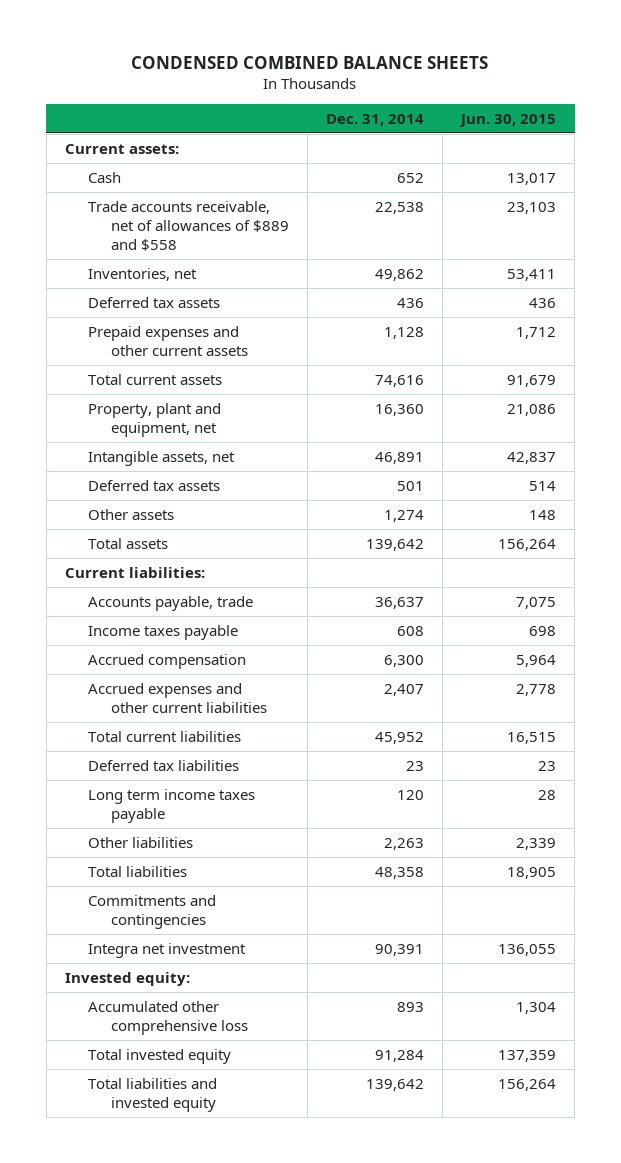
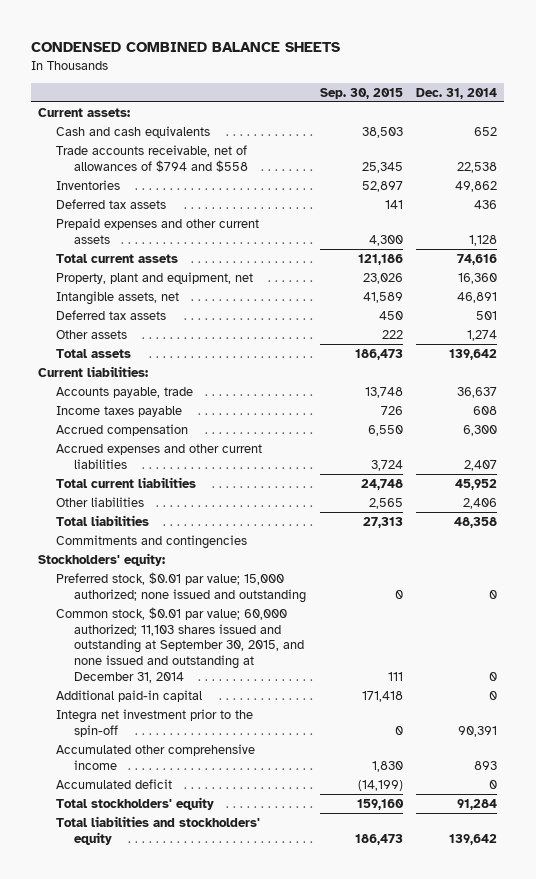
- | Dec. 31, 2014 | Jun. 30, 2015
+ | Sep. 30, 2015 | Dec. 31, 2014
- Cash | 652 | 13,017
- Trade accounts receivable, net of allowances of $889 and $558 | 22,538 | 23,103
- Inventories, net | 49,862 | 53,411
+ Cash and cash equivalents | 38,503 | 652
+ Trade accounts receivable, net of allowances of $794 and $558 | 25,345 | 22,538
+ Inventories | 52,897 | 49,862
- Deferred tax liabilities | 23 | 23
- Long term income taxes payable | 120 | 28
- Other liabilities | 2,263 | 2,339
+ Other liabilities | 2,565 | 2,406
- Integra net investment | 90,391 | 136,055
- Invested equity:
- Accumulated other comprehensive loss | 893 | 1,304
- Total invested equity | 91,284 | 137,359
- Total liabilities and invested equity | 139,642 | 156,264
+ Stockholders' equity:
+ Preferred stock, $0.01 par value; 15,000 authorized; none issued and outstanding | 0 | 0
+ Common stock, $0.01 par value; 60,000 authorized; 11,103 shares issued and outstanding at September 30, 2015, and none issued and outstanding at December 31, 2014 | 111 | 0
+ Additional paid-in capital | 171,418 | 0
+ Integra net investment prior to the spin-off | 0 | 90,391
+ Accumulated other comprehensive income | 1,830 | 893
+ Accumulated deficit | (14,199) | 0
+ Total stockholders' equity | 159,160 | 91,284
+ Total liabilities and stockholders' equity | 186,473 | 139,642

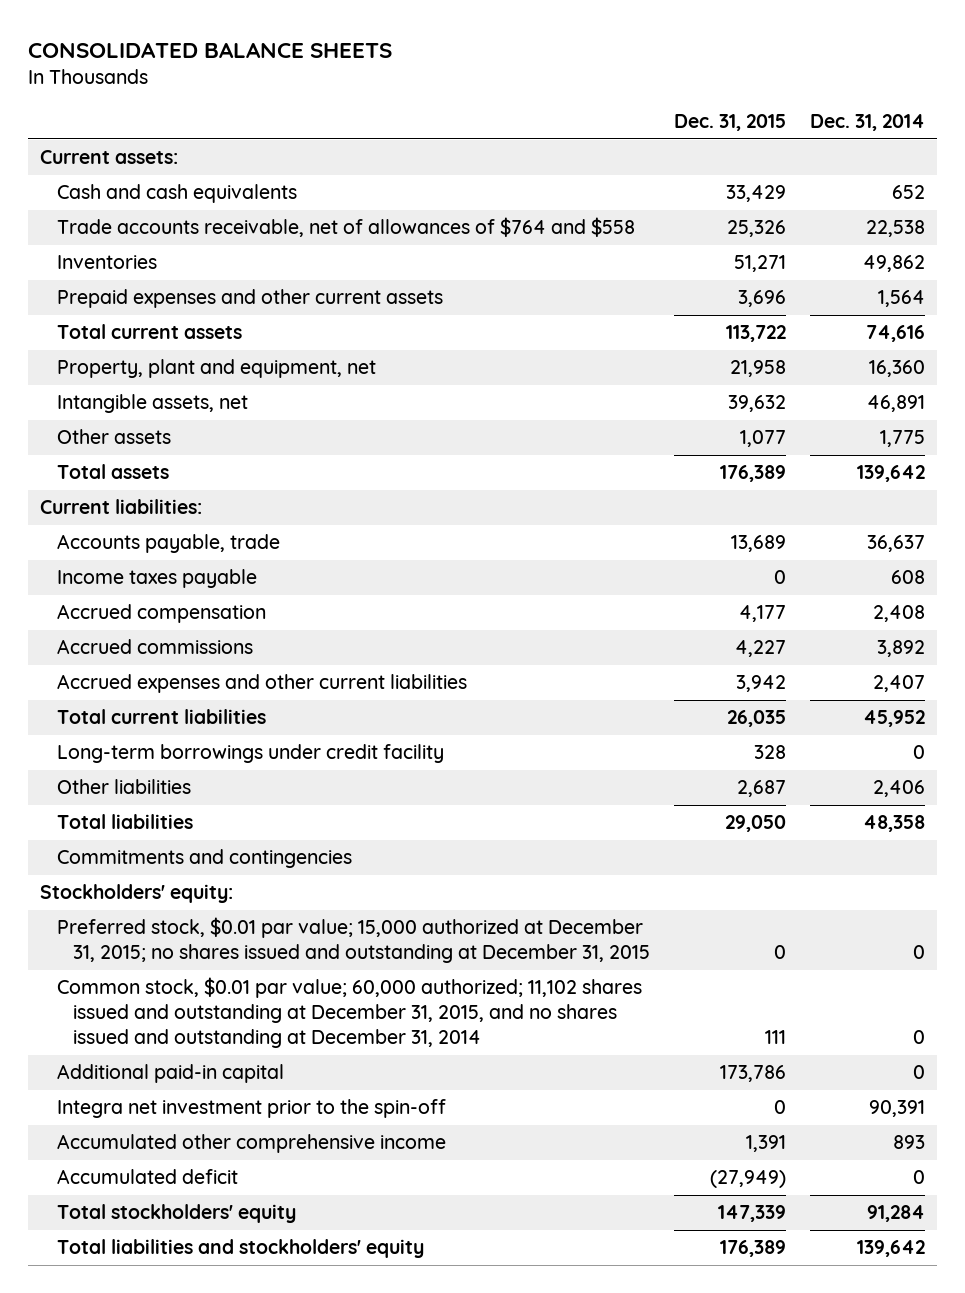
- CONDENSED COMBINED BALANCE SHEETS
+ CONSOLIDATED BALANCE SHEETS
- | Sep. 30, 2015 | Dec. 31, 2014
+ | Dec. 31, 2015 | Dec. 31, 2014
- Trade accounts receivable, net of allowances of $794 and $558 | 25,345 | 22,538
+ Trade accounts receivable, net of allowances of $764 and $558 | 25,326 | 22,538
- Deferred tax assets | 141 | 436
- Prepaid expenses and other current assets | 4,300 | 1,128
+ Prepaid expenses and other current assets | 3,696 | 1,564
- Deferred tax assets | 450 | 501
- Other assets | 222 | 1,274
+ Other assets | 1,077 | 1,775
- Accrued compensation | 6,550 | 6,300
+ Accrued compensation | 4,177 | 2,408
+ Accrued commissions | 4,227 | 3,892
+ Long-term borrowings under credit facility | 328 | 0
- Preferred stock, $0.01 par value; 15,000 authorized; none issued and outstanding | 0 | 0
- Common stock, $0.01 par value; 60,000 authorized; 11,103 shares issued and outstanding at September 30, 2015, and none issued and outstanding at December 31, 2014 | 111 | 0
+ Preferred stock, $0.01 par value; 15,000 authorized at December 31, 2015; no shares issued and outstanding at December 31, 2015 | 0 | 0
+ Common stock, $0.01 par value; 60,000 authorized; 11,102 shares issued and outstanding at December 31, 2015, and no shares issued and outstanding at December 31, 2014 | 111 | 0

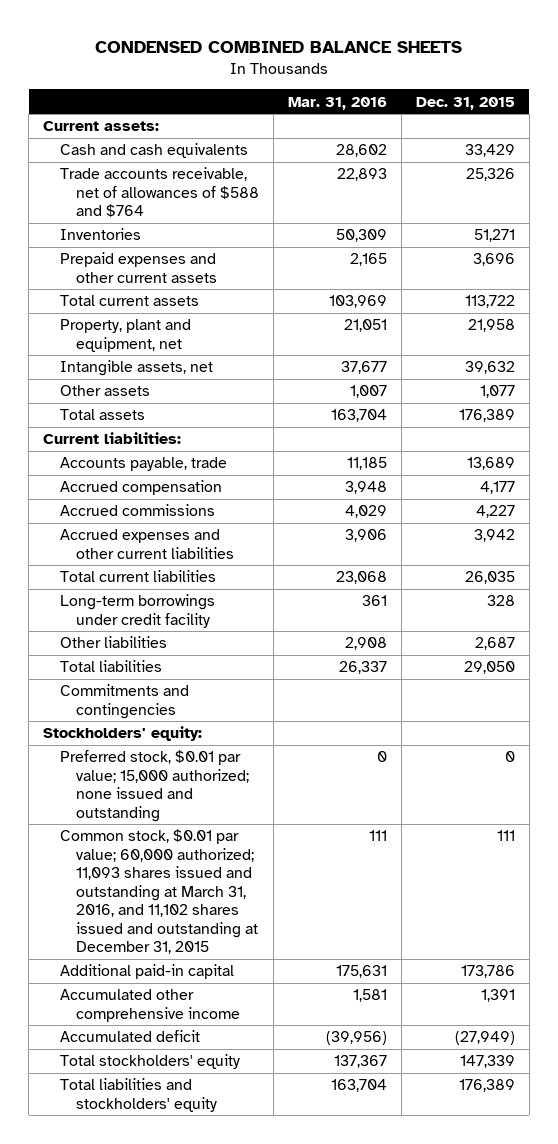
- CONSOLIDATED BALANCE SHEETS
+ CONDENSED COMBINED BALANCE SHEETS
- | Dec. 31, 2015 | Dec. 31, 2014
+ | Mar. 31, 2016 | Dec. 31, 2015
- Trade accounts receivable, net of allowances of $764 and $558 | 25,326 | 22,538
+ Trade accounts receivable, net of allowances of $588 and $764 | 22,893 | 25,326
- Income taxes payable | 0 | 608
- Preferred stock, $0.01 par value; 15,000 authorized at December 31, 2015; no shares issued and outstanding at December 31, 2015 | 0 | 0
- Common stock, $0.01 par value; 60,000 authorized; 11,102 shares issued and outstanding at December 31, 2015, and no shares issued and outstanding at December 31, 2014 | 111 | 0
+ Preferred stock, $0.01 par value; 15,000 authorized; none issued and outstanding | 0 | 0
+ Common stock, $0.01 par value; 60,000 authorized; 11,093 shares issued and outstanding at March 31, 2016, and 11,102 shares issued and outstanding at December 31, 2015 | 111 | 111
- Integra net investment prior to the spin-off | 0 | 90,391

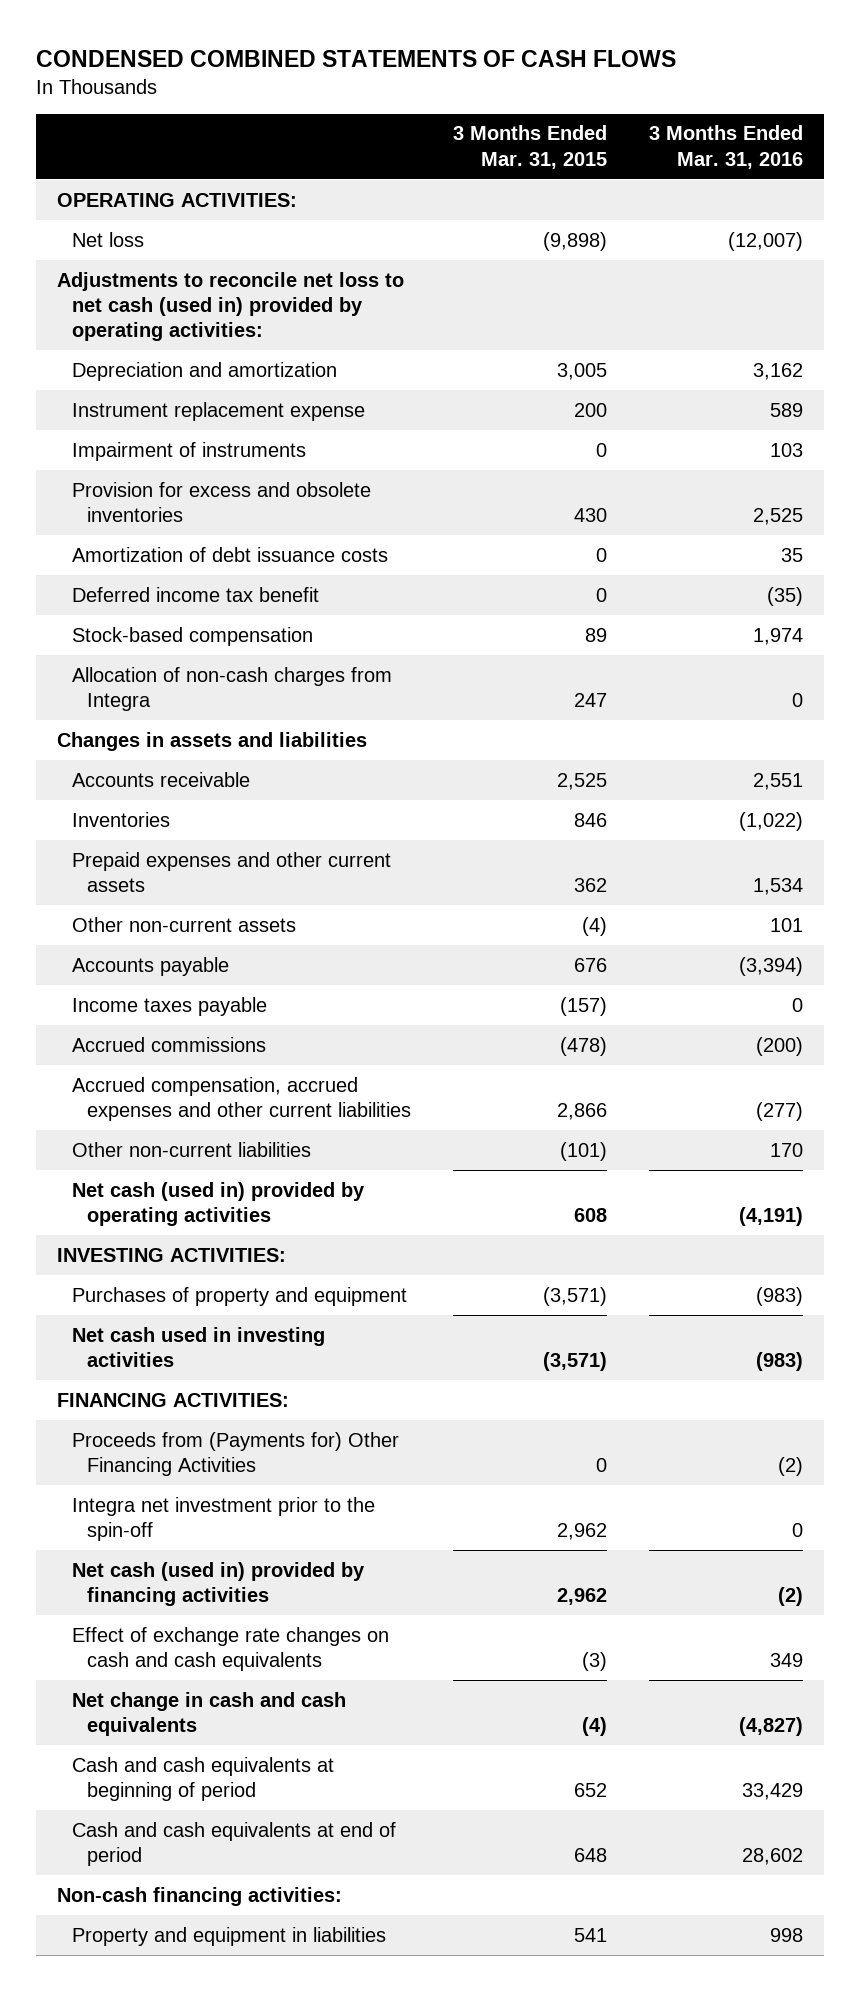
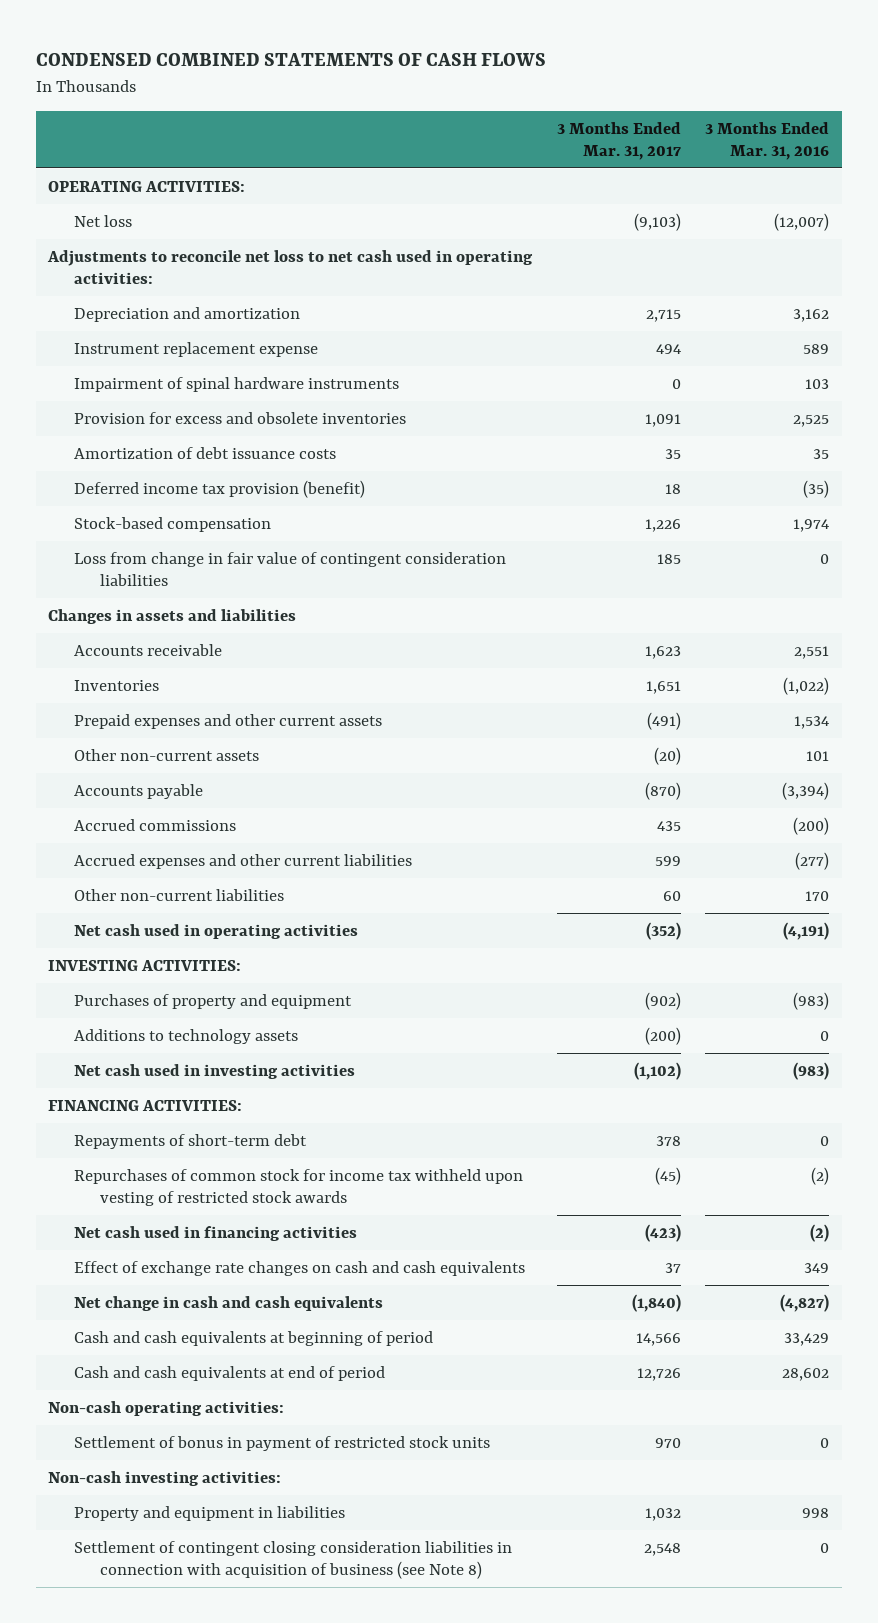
- | 3 Months Ended Mar. 31, 2015 | 3 Months Ended Mar. 31, 2016
+ | 3 Months Ended Mar. 31, 2017 | 3 Months Ended Mar. 31, 2016
- Adjustments to reconcile net loss to net cash (used in) provided by operating activities:
+ Adjustments to reconcile net loss to net cash used in operating activities:
- Impairment of instruments | 0 | 103
+ Impairment of spinal hardware instruments | 0 | 103
- Deferred income tax benefit | 0 | (35)
+ Deferred income tax provision (benefit) | 18 | (35)
- Allocation of non-cash charges from Integra | 247 | 0
+ Loss from change in fair value of contingent consideration liabilities | 185 | 0
- Income taxes payable | (157) | 0
- Accrued compensation, accrued expenses and other current liabilities | 2,866 | (277)
+ Accrued expenses and other current liabilities | 599 | (277)
- Net cash (used in) provided by operating activities | 608 | (4,191)
+ Net cash used in operating activities | (352) | (4,191)
+ Additions to technology assets | (200) | 0
- Proceeds from (Payments for) Other Financing Activities | 0 | (2)
- Integra net investment prior to the spin-off | 2,962 | 0
- Net cash (used in) provided by financing activities | 2,962 | (2)
+ Repayments of short-term debt | 378 | 0
+ Repurchases of common stock for income tax withheld upon vesting of restricted stock awards | (45) | (2)
+ Net cash used in financing activities | (423) | (2)
- Non-cash financing activities:
+ Non-cash operating activities:
+ Settlement of bonus in payment of restricted stock units | 970 | 0
+ Non-cash investing activities:
+ Settlement of contingent closing consideration liabilities in connection with acquisition of business (see Note 8) | 2,548 | 0

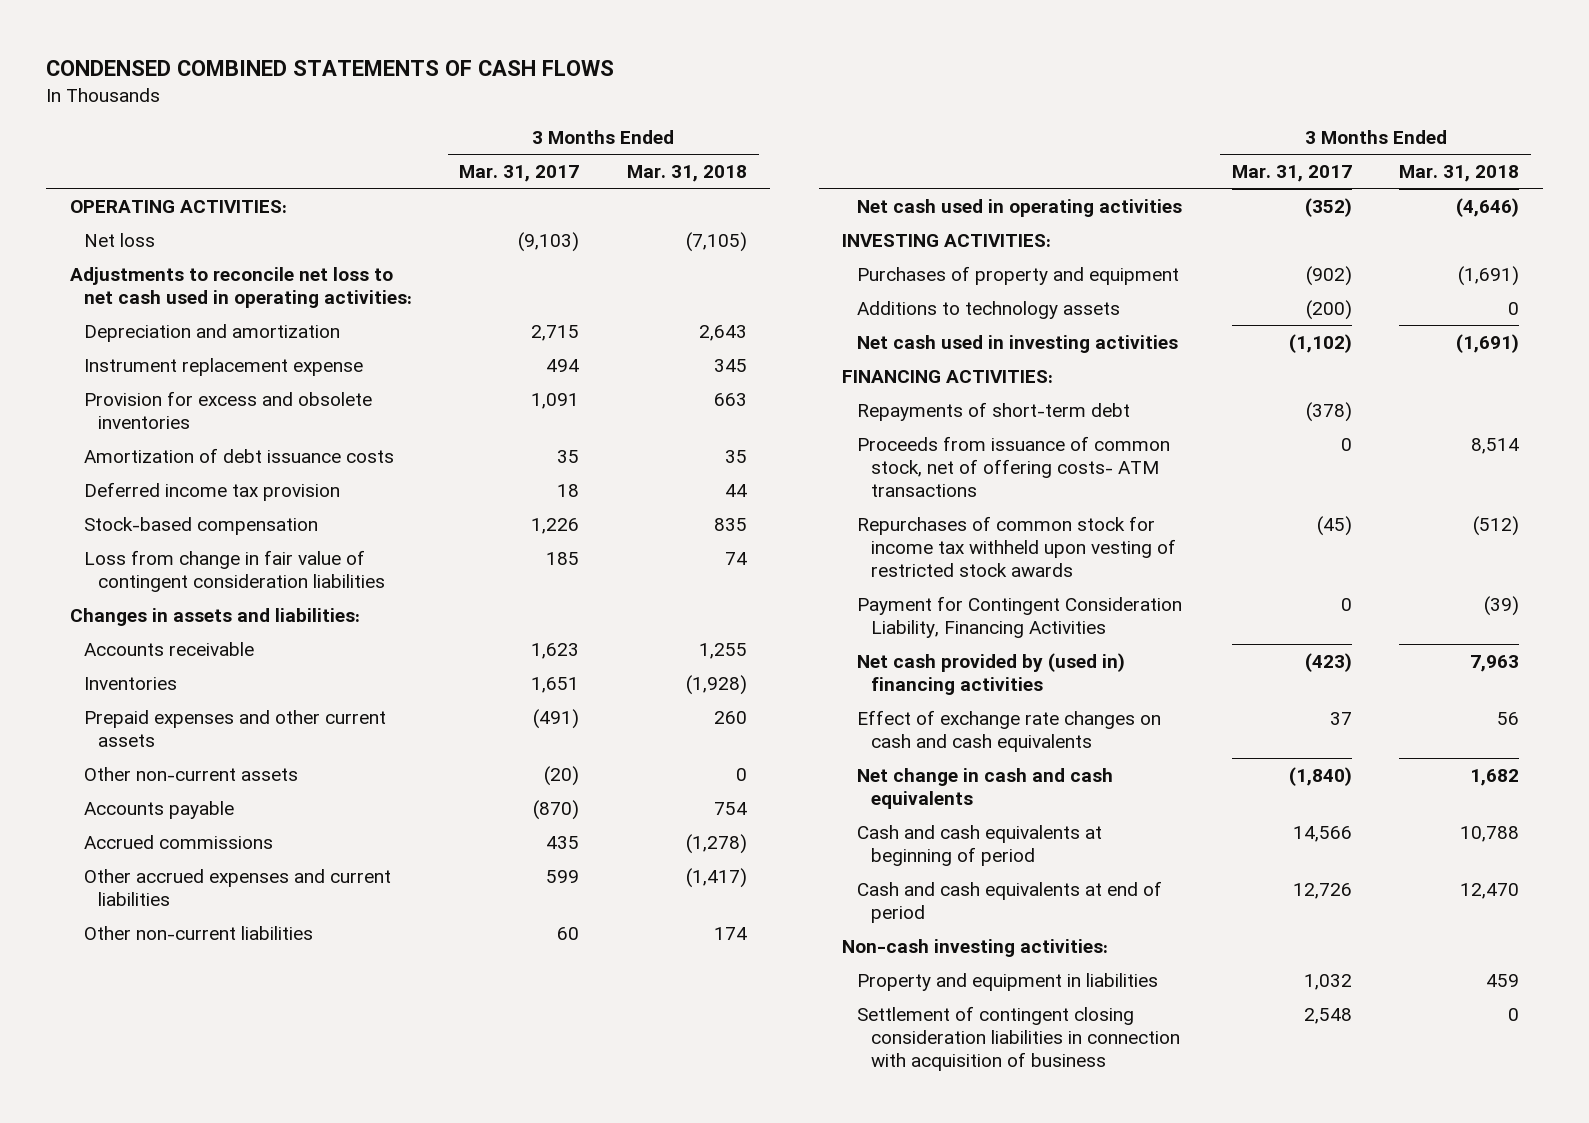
- | 3 Months Ended Mar. 31, 2017 | 3 Months Ended Mar. 31, 2016
+ | 3 Months Ended Mar. 31, 2017 | 3 Months Ended Mar. 31, 2018
- Impairment of spinal hardware instruments | 0 | 103
- Deferred income tax provision (benefit) | 18 | (35)
+ Deferred income tax provision | 18 | 44
- Changes in assets and liabilities
+ Changes in assets and liabilities:
- Accrued expenses and other current liabilities | 599 | (277)
+ Other accrued expenses and current liabilities | 599 | (1,417)
- Repayments of short-term debt | 378 | 0
+ Repayments of short-term debt | (378) |
+ Proceeds from issuance of common stock, net of offering costs- ATM transactions | 0 | 8,514
- Net cash used in financing activities | (423) | (2)
+ Payment for Contingent Consideration Liability, Financing Activities | 0 | (39)
+ Net cash provided by (used in) financing activities | (423) | 7,963
- Non-cash operating activities:
- Settlement of bonus in payment of restricted stock units | 970 | 0
- Settlement of contingent closing consideration liabilities in connection with acquisition of business (see Note 8) | 2,548 | 0
+ Settlement of contingent closing consideration liabilities in connection with acquisition of business | 2,548 | 0

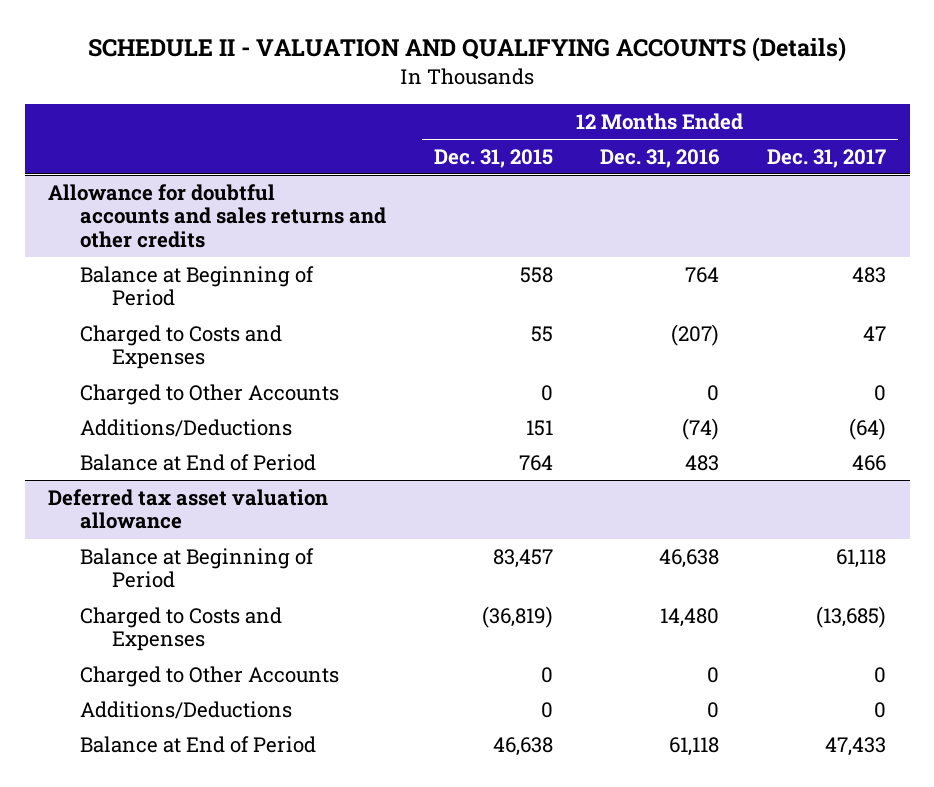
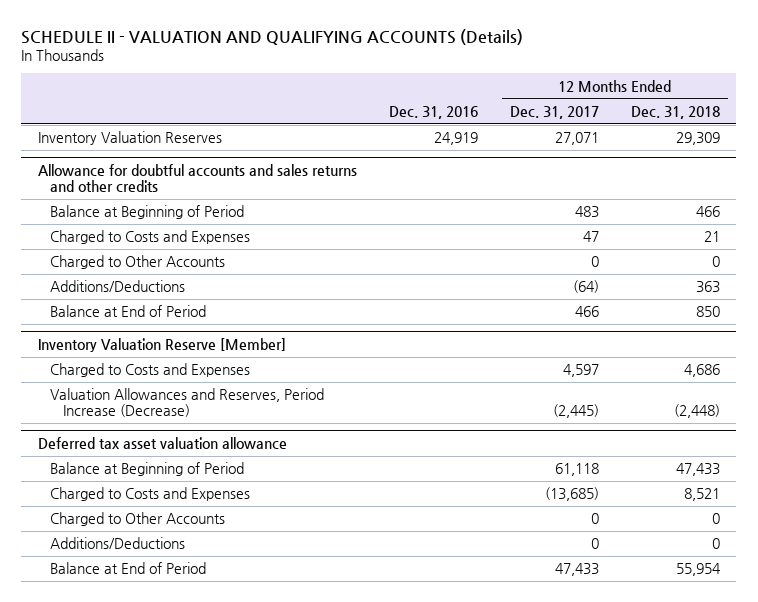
- | 12 Months Ended Dec. 31, 2015 | 12 Months Ended Dec. 31, 2016 | 12 Months Ended Dec. 31, 2017
+ | Dec. 31, 2016 | 12 Months Ended Dec. 31, 2017 | 12 Months Ended Dec. 31, 2018
+ Inventory Valuation Reserves | 24,919 | 27,071 | 29,309
+ Inventory Valuation Reserve [Member]
+ Charged to Costs and Expenses | | 4,597 | 4,686
+ Valuation Allowances and Reserves, Period Increase (Decrease) | | (2,445) | (2,448)

